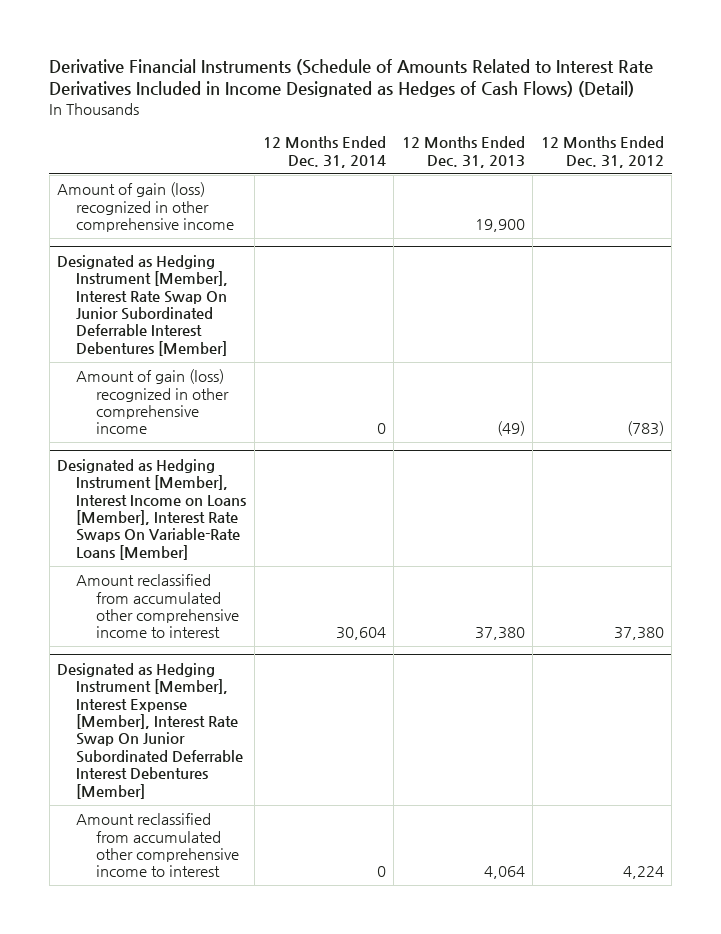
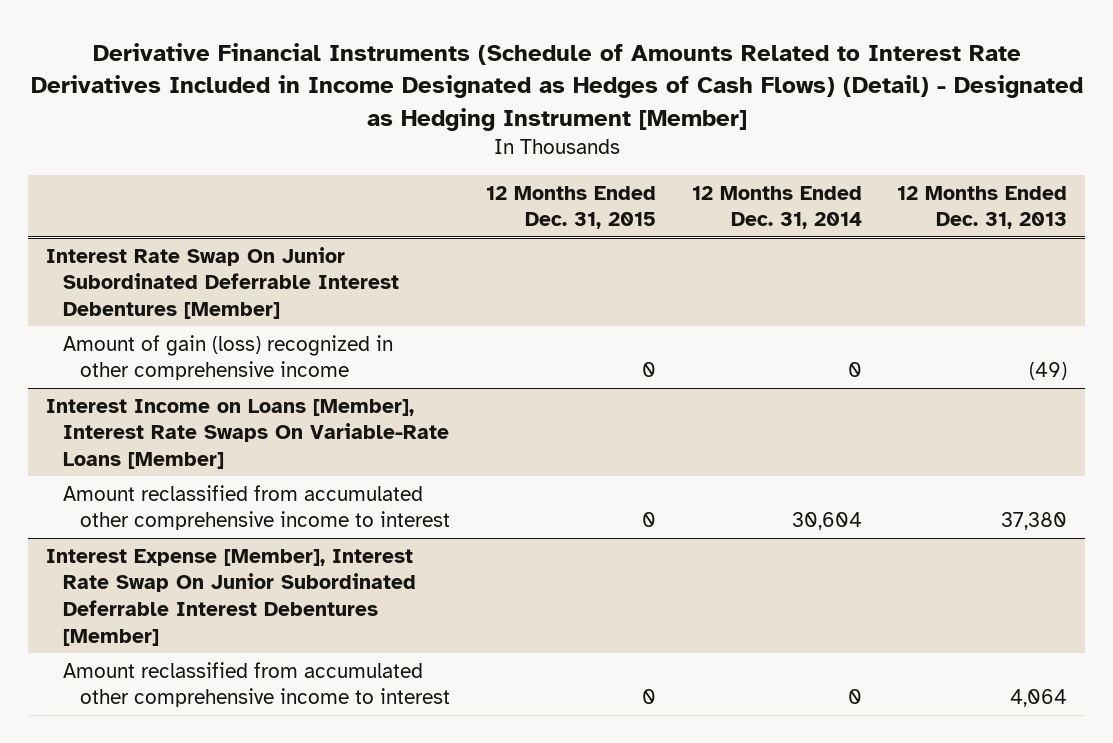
- Derivative Financial Instruments (Schedule of Amounts Related to Interest Rate Derivatives Included in Income Designated as Hedges of Cash Flows) (Detail)
+ Derivative Financial Instruments (Schedule of Amounts Related to Interest Rate Derivatives Included in Income Designated as Hedges of Cash Flows) (Detail) - Designated as Hedging Instrument [Member]
- | 12 Months Ended Dec. 31, 2014 | 12 Months Ended Dec. 31, 2013 | 12 Months Ended Dec. 31, 2012
+ | 12 Months Ended Dec. 31, 2015 | 12 Months Ended Dec. 31, 2014 | 12 Months Ended Dec. 31, 2013
- Amount of gain (loss) recognized in other comprehensive income | | 19,900 |
- Designated as Hedging Instrument [Member], Interest Rate Swap On Junior Subordinated Deferrable Interest Debentures [Member]
+ Interest Rate Swap On Junior Subordinated Deferrable Interest Debentures [Member]
- Designated as Hedging Instrument [Member], Interest Income on Loans [Member], Interest Rate Swaps On Variable-Rate Loans [Member]
+ Interest Income on Loans [Member], Interest Rate Swaps On Variable-Rate Loans [Member]
- Designated as Hedging Instrument [Member], Interest Expense [Member], Interest Rate Swap On Junior Subordinated Deferrable Interest Debentures [Member]
+ Interest Expense [Member], Interest Rate Swap On Junior Subordinated Deferrable Interest Debentures [Member]

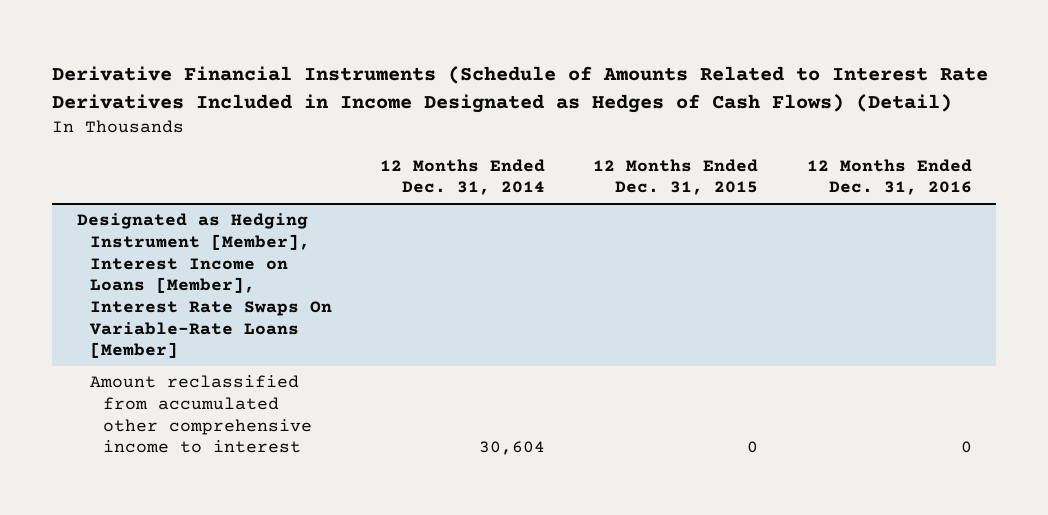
- Derivative Financial Instruments (Schedule of Amounts Related to Interest Rate Derivatives Included in Income Designated as Hedges of Cash Flows) (Detail) - Designated as Hedging Instrument [Member]
+ Derivative Financial Instruments (Schedule of Amounts Related to Interest Rate Derivatives Included in Income Designated as Hedges of Cash Flows) (Detail)
- | 12 Months Ended Dec. 31, 2015 | 12 Months Ended Dec. 31, 2014 | 12 Months Ended Dec. 31, 2013
+ | 12 Months Ended Dec. 31, 2014 | 12 Months Ended Dec. 31, 2015 | 12 Months Ended Dec. 31, 2016
- Interest Rate Swap On Junior Subordinated Deferrable Interest Debentures [Member]
- Amount of gain (loss) recognized in other comprehensive income | 0 | 0 | (49)
- Interest Income on Loans [Member], Interest Rate Swaps On Variable-Rate Loans [Member]
+ Designated as Hedging Instrument [Member], Interest Income on Loans [Member], Interest Rate Swaps On Variable-Rate Loans [Member]
- Interest Expense [Member], Interest Rate Swap On Junior Subordinated Deferrable Interest Debentures [Member]
- Amount reclassified from accumulated other comprehensive income to interest | 0 | 0 | 4,064

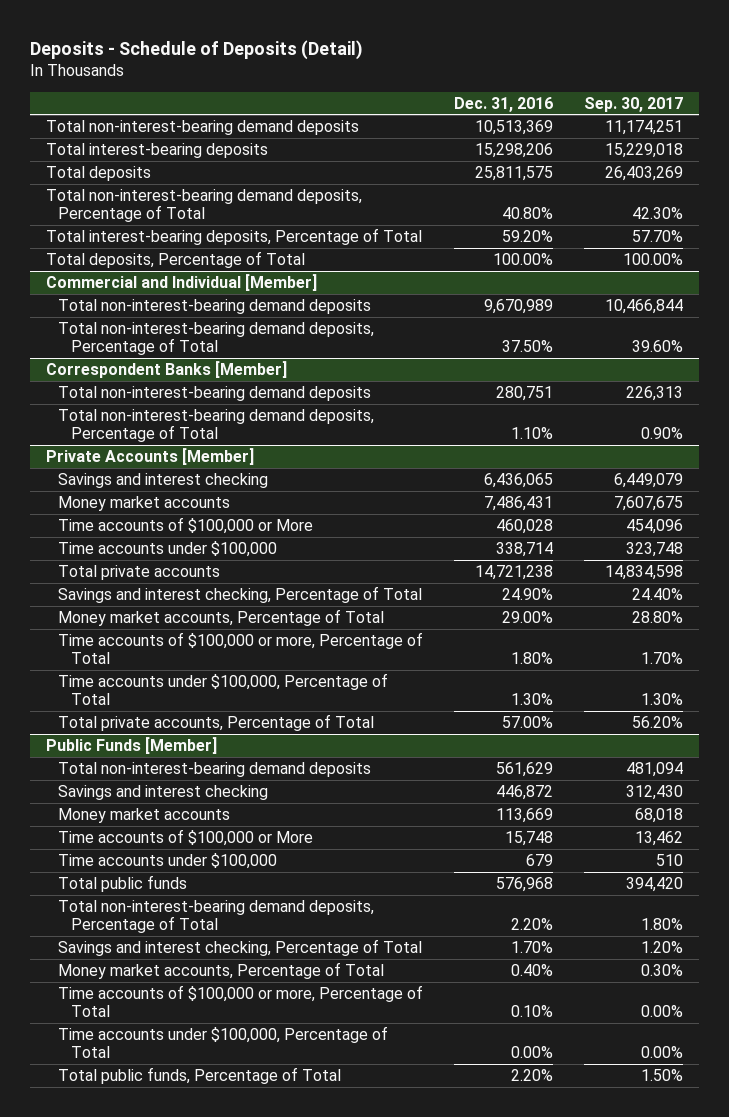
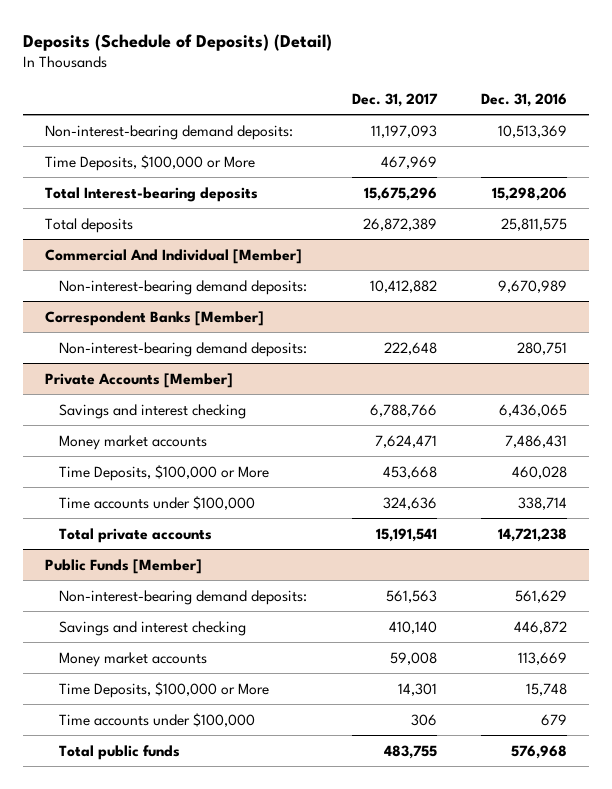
- Deposits - Schedule of Deposits (Detail)
+ Deposits (Schedule of Deposits) (Detail)
- | Dec. 31, 2016 | Sep. 30, 2017
+ | Dec. 31, 2017 | Dec. 31, 2016
- Total non-interest-bearing demand deposits | 10,513,369 | 11,174,251
- Total interest-bearing deposits | 15,298,206 | 15,229,018
+ Non-interest-bearing demand deposits: | 11,197,093 | 10,513,369
+ Time Deposits, $100,000 or More | 467,969 |
+ Total Interest-bearing deposits | 15,675,296 | 15,298,206
- Total non-interest-bearing demand deposits, Percentage of Total | 40.80% | 42.30%
- Total interest-bearing deposits, Percentage of Total | 59.20% | 57.70%
- Total deposits, Percentage of Total | 100.00% | 100.00%
- Commercial and Individual [Member]
- Total non-interest-bearing demand deposits | 9,670,989 | 10,466,844
- Total non-interest-bearing demand deposits, Percentage of Total | 37.50% | 39.60%
+ Commercial And Individual [Member]
+ Non-interest-bearing demand deposits: | 10,412,882 | 9,670,989
@ Correspondent Banks [Member]
- Total non-interest-bearing demand deposits | 280,751 | 226,313
- Total non-interest-bearing demand deposits, Percentage of Total | 1.10% | 0.90%
+ Non-interest-bearing demand deposits: | 222,648 | 280,751
@ Private Accounts [Member]
- Time accounts of $100,000 or More | 460,028 | 454,096
+ Time Deposits, $100,000 or More | 453,668 | 460,028
- Savings and interest checking, Percentage of Total | 24.90% | 24.40%
- Money market accounts, Percentage of Total | 29.00% | 28.80%
- Time accounts of $100,000 or more, Percentage of Total | 1.80% | 1.70%
- Time accounts under $100,000, Percentage of Total | 1.30% | 1.30%
- Total private accounts, Percentage of Total | 57.00% | 56.20%
@ Public Funds [Member]
- Total non-interest-bearing demand deposits | 561,629 | 481,094
+ Non-interest-bearing demand deposits: | 561,563 | 561,629
- Time accounts of $100,000 or More | 15,748 | 13,462
+ Time Deposits, $100,000 or More | 14,301 | 15,748
- Total non-interest-bearing demand deposits, Percentage of Total | 2.20% | 1.80%
- Savings and interest checking, Percentage of Total | 1.70% | 1.20%
- Money market accounts, Percentage of Total | 0.40% | 0.30%
- Time accounts of $100,000 or more, Percentage of Total | 0.10% | 0.00%
- Time accounts under $100,000, Percentage of Total | 0.00% | 0.00%
- Total public funds, Percentage of Total | 2.20% | 1.50%

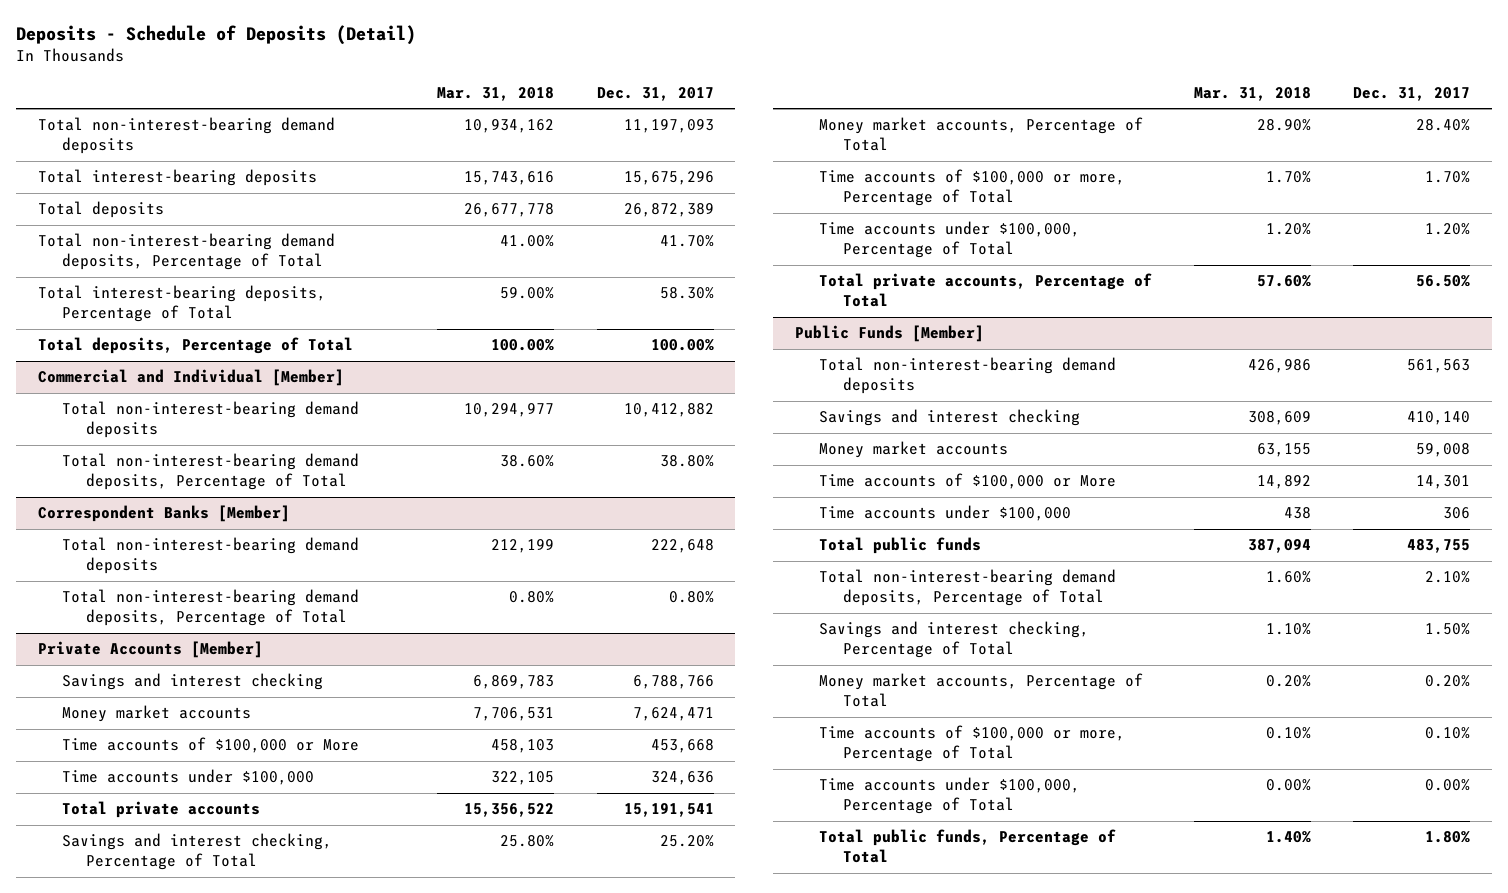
- Deposits (Schedule of Deposits) (Detail)
+ Deposits - Schedule of Deposits (Detail)
- | Dec. 31, 2017 | Dec. 31, 2016
+ | Mar. 31, 2018 | Dec. 31, 2017
- Non-interest-bearing demand deposits: | 11,197,093 | 10,513,369
- Time Deposits, $100,000 or More | 467,969 |
- Total Interest-bearing deposits | 15,675,296 | 15,298,206
+ Total non-interest-bearing demand deposits | 10,934,162 | 11,197,093
+ Total interest-bearing deposits | 15,743,616 | 15,675,296
- Commercial And Individual [Member]
- Non-interest-bearing demand deposits: | 10,412,882 | 9,670,989
+ Total non-interest-bearing demand deposits, Percentage of Total | 41.00% | 41.70%
+ Total interest-bearing deposits, Percentage of Total | 59.00% | 58.30%
+ Total deposits, Percentage of Total | 100.00% | 100.00%
+ Commercial and Individual [Member]
+ Total non-interest-bearing demand deposits | 10,294,977 | 10,412,882
+ Total non-interest-bearing demand deposits, Percentage of Total | 38.60% | 38.80%
@ Correspondent Banks [Member]
- Non-interest-bearing demand deposits: | 222,648 | 280,751
+ Total non-interest-bearing demand deposits | 212,199 | 222,648
+ Total non-interest-bearing demand deposits, Percentage of Total | 0.80% | 0.80%
@ Private Accounts [Member]
- Time Deposits, $100,000 or More | 453,668 | 460,028
+ Time accounts of $100,000 or More | 458,103 | 453,668
+ Savings and interest checking, Percentage of Total | 25.80% | 25.20%
+ Money market accounts, Percentage of Total | 28.90% | 28.40%
+ Time accounts of $100,000 or more, Percentage of Total | 1.70% | 1.70%
+ Time accounts under $100,000, Percentage of Total | 1.20% | 1.20%
+ Total private accounts, Percentage of Total | 57.60% | 56.50%
@ Public Funds [Member]
- Non-interest-bearing demand deposits: | 561,563 | 561,629
+ Total non-interest-bearing demand deposits | 426,986 | 561,563
- Time Deposits, $100,000 or More | 14,301 | 15,748
+ Time accounts of $100,000 or More | 14,892 | 14,301
+ Total non-interest-bearing demand deposits, Percentage of Total | 1.60% | 2.10%
+ Savings and interest checking, Percentage of Total | 1.10% | 1.50%
+ Money market accounts, Percentage of Total | 0.20% | 0.20%
+ Time accounts of $100,000 or more, Percentage of Total | 0.10% | 0.10%
+ Time accounts under $100,000, Percentage of Total | 0.00% | 0.00%
+ Total public funds, Percentage of Total | 1.40% | 1.80%

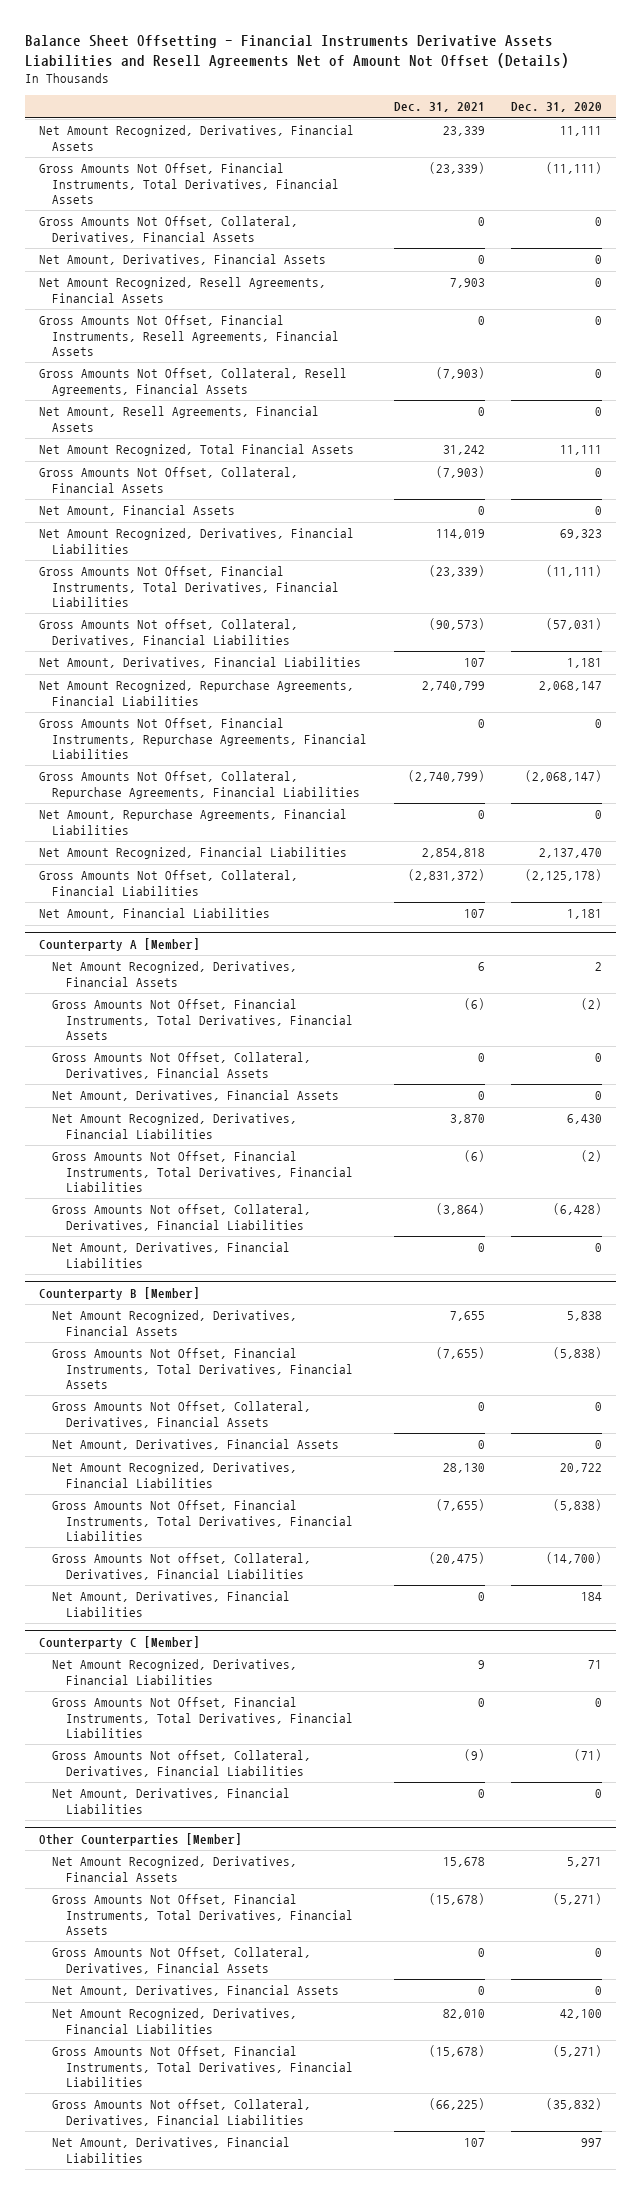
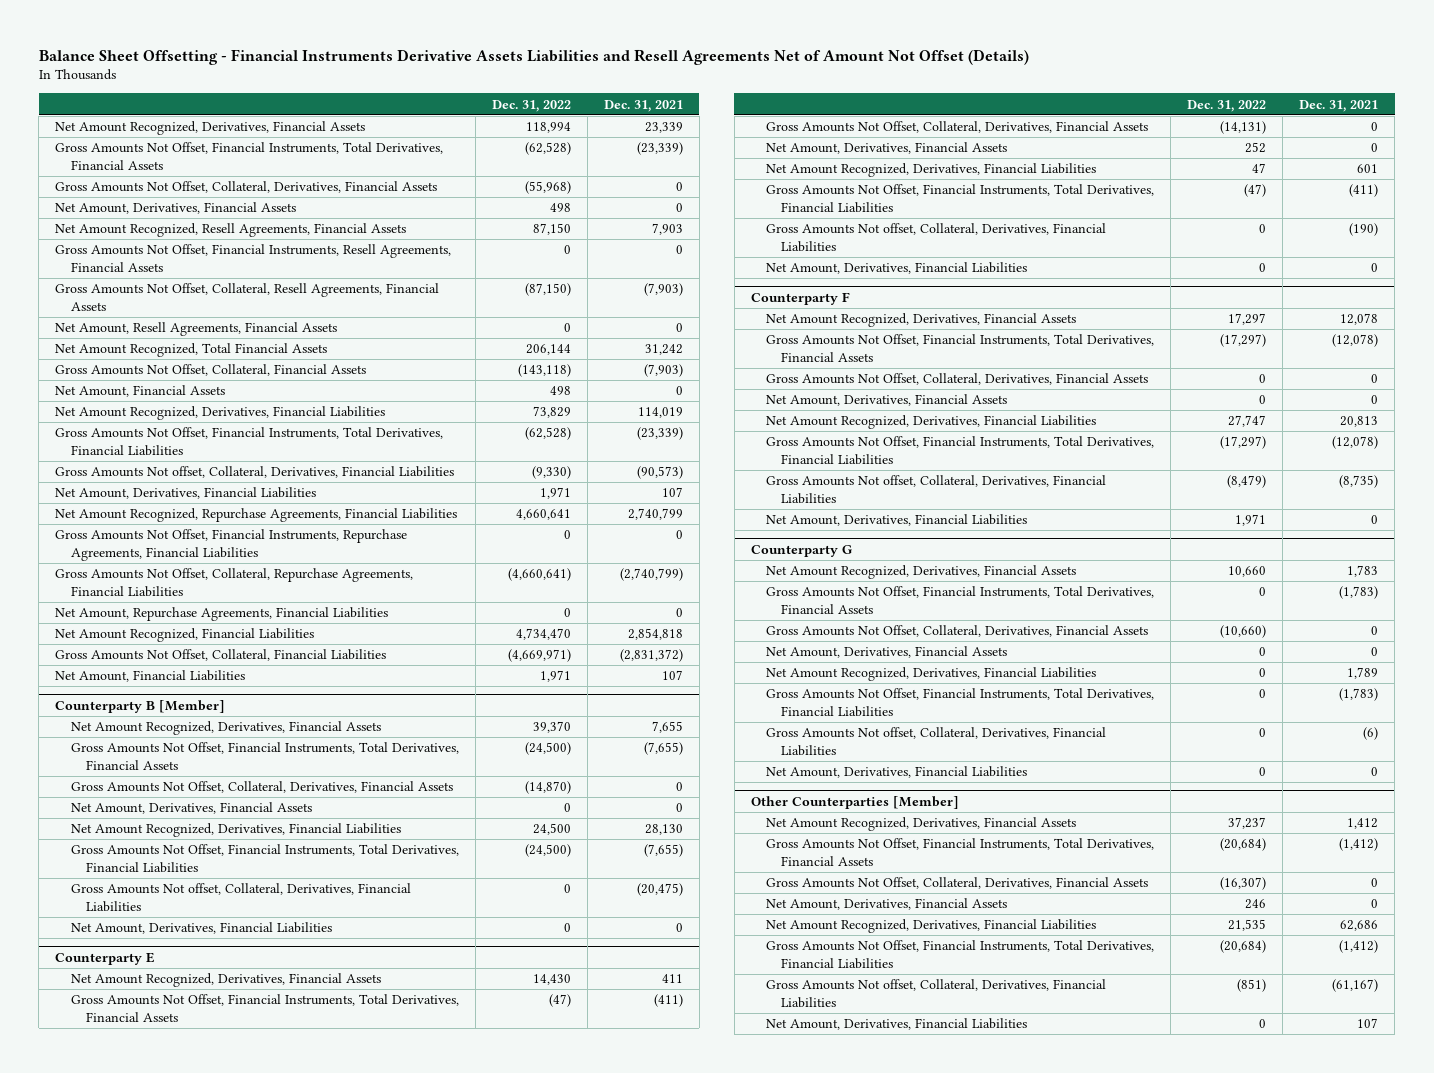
- | Dec. 31, 2021 | Dec. 31, 2020
+ | Dec. 31, 2022 | Dec. 31, 2021
- Counterparty A [Member]
- Net Amount Recognized, Derivatives, Financial Assets | 6 | 2
- Gross Amounts Not Offset, Financial Instruments, Total Derivatives, Financial Assets | (6) | (2)
- Gross Amounts Not Offset, Collateral, Derivatives, Financial Assets | 0 | 0
- Net Amount, Derivatives, Financial Assets | 0 | 0
- Net Amount Recognized, Derivatives, Financial Liabilities | 3,870 | 6,430
- Gross Amounts Not Offset, Financial Instruments, Total Derivatives, Financial Liabilities | (6) | (2)
- Gross Amounts Not offset, Collateral, Derivatives, Financial Liabilities | (3,864) | (6,428)
- Net Amount, Derivatives, Financial Liabilities | 0 | 0
- Counterparty C [Member]
- Net Amount Recognized, Derivatives, Financial Liabilities | 9 | 71
- Gross Amounts Not Offset, Financial Instruments, Total Derivatives, Financial Liabilities | 0 | 0
- Gross Amounts Not offset, Collateral, Derivatives, Financial Liabilities | (9) | (71)
+ Counterparty E
+ Net Amount Recognized, Derivatives, Financial Assets | 14,430 | 411
+ Gross Amounts Not Offset, Financial Instruments, Total Derivatives, Financial Assets | (47) | (411)
+ Gross Amounts Not Offset, Collateral, Derivatives, Financial Assets | (14,131) | 0
+ Net Amount, Derivatives, Financial Assets | 252 | 0
+ Net Amount Recognized, Derivatives, Financial Liabilities | 47 | 601
+ Gross Amounts Not Offset, Financial Instruments, Total Derivatives, Financial Liabilities | (47) | (411)
+ Gross Amounts Not offset, Collateral, Derivatives, Financial Liabilities | 0 | (190)
+ Counterparty F
+ Net Amount Recognized, Derivatives, Financial Assets | 17,297 | 12,078
+ Gross Amounts Not Offset, Financial Instruments, Total Derivatives, Financial Assets | (17,297) | (12,078)
+ Gross Amounts Not Offset, Collateral, Derivatives, Financial Assets | 0 | 0
+ Net Amount, Derivatives, Financial Assets | 0 | 0
+ Net Amount Recognized, Derivatives, Financial Liabilities | 27,747 | 20,813
+ Gross Amounts Not Offset, Financial Instruments, Total Derivatives, Financial Liabilities | (17,297) | (12,078)
+ Gross Amounts Not offset, Collateral, Derivatives, Financial Liabilities | (8,479) | (8,735)
+ Net Amount, Derivatives, Financial Liabilities | 1,971 | 0
+ Counterparty G
+ Net Amount Recognized, Derivatives, Financial Assets | 10,660 | 1,783
+ Gross Amounts Not Offset, Financial Instruments, Total Derivatives, Financial Assets | 0 | (1,783)
+ Gross Amounts Not Offset, Collateral, Derivatives, Financial Assets | (10,660) | 0
+ Net Amount, Derivatives, Financial Assets | 0 | 0
+ Net Amount Recognized, Derivatives, Financial Liabilities | 0 | 1,789
+ Gross Amounts Not Offset, Financial Instruments, Total Derivatives, Financial Liabilities | 0 | (1,783)
+ Gross Amounts Not offset, Collateral, Derivatives, Financial Liabilities | 0 | (6)
+ Net Amount, Derivatives, Financial Liabilities | 0 | 0
@ Other Counterparties [Member]
- Net Amount Recognized, Derivatives, Financial Assets | 15,678 | 5,271
- Gross Amounts Not Offset, Financial Instruments, Total Derivatives, Financial Assets | (15,678) | (5,271)
+ Net Amount Recognized, Derivatives, Financial Assets | 37,237 | 1,412
+ Gross Amounts Not Offset, Financial Instruments, Total Derivatives, Financial Assets | (20,684) | (1,412)
- Net Amount Recognized, Derivatives, Financial Liabilities | 82,010 | 42,100
- Gross Amounts Not Offset, Financial Instruments, Total Derivatives, Financial Liabilities | (15,678) | (5,271)
- Gross Amounts Not offset, Collateral, Derivatives, Financial Liabilities | (66,225) | (35,832)
+ Net Amount Recognized, Derivatives, Financial Liabilities | 21,535 | 62,686
+ Gross Amounts Not Offset, Financial Instruments, Total Derivatives, Financial Liabilities | (20,684) | (1,412)
+ Gross Amounts Not offset, Collateral, Derivatives, Financial Liabilities | (851) | (61,167)

